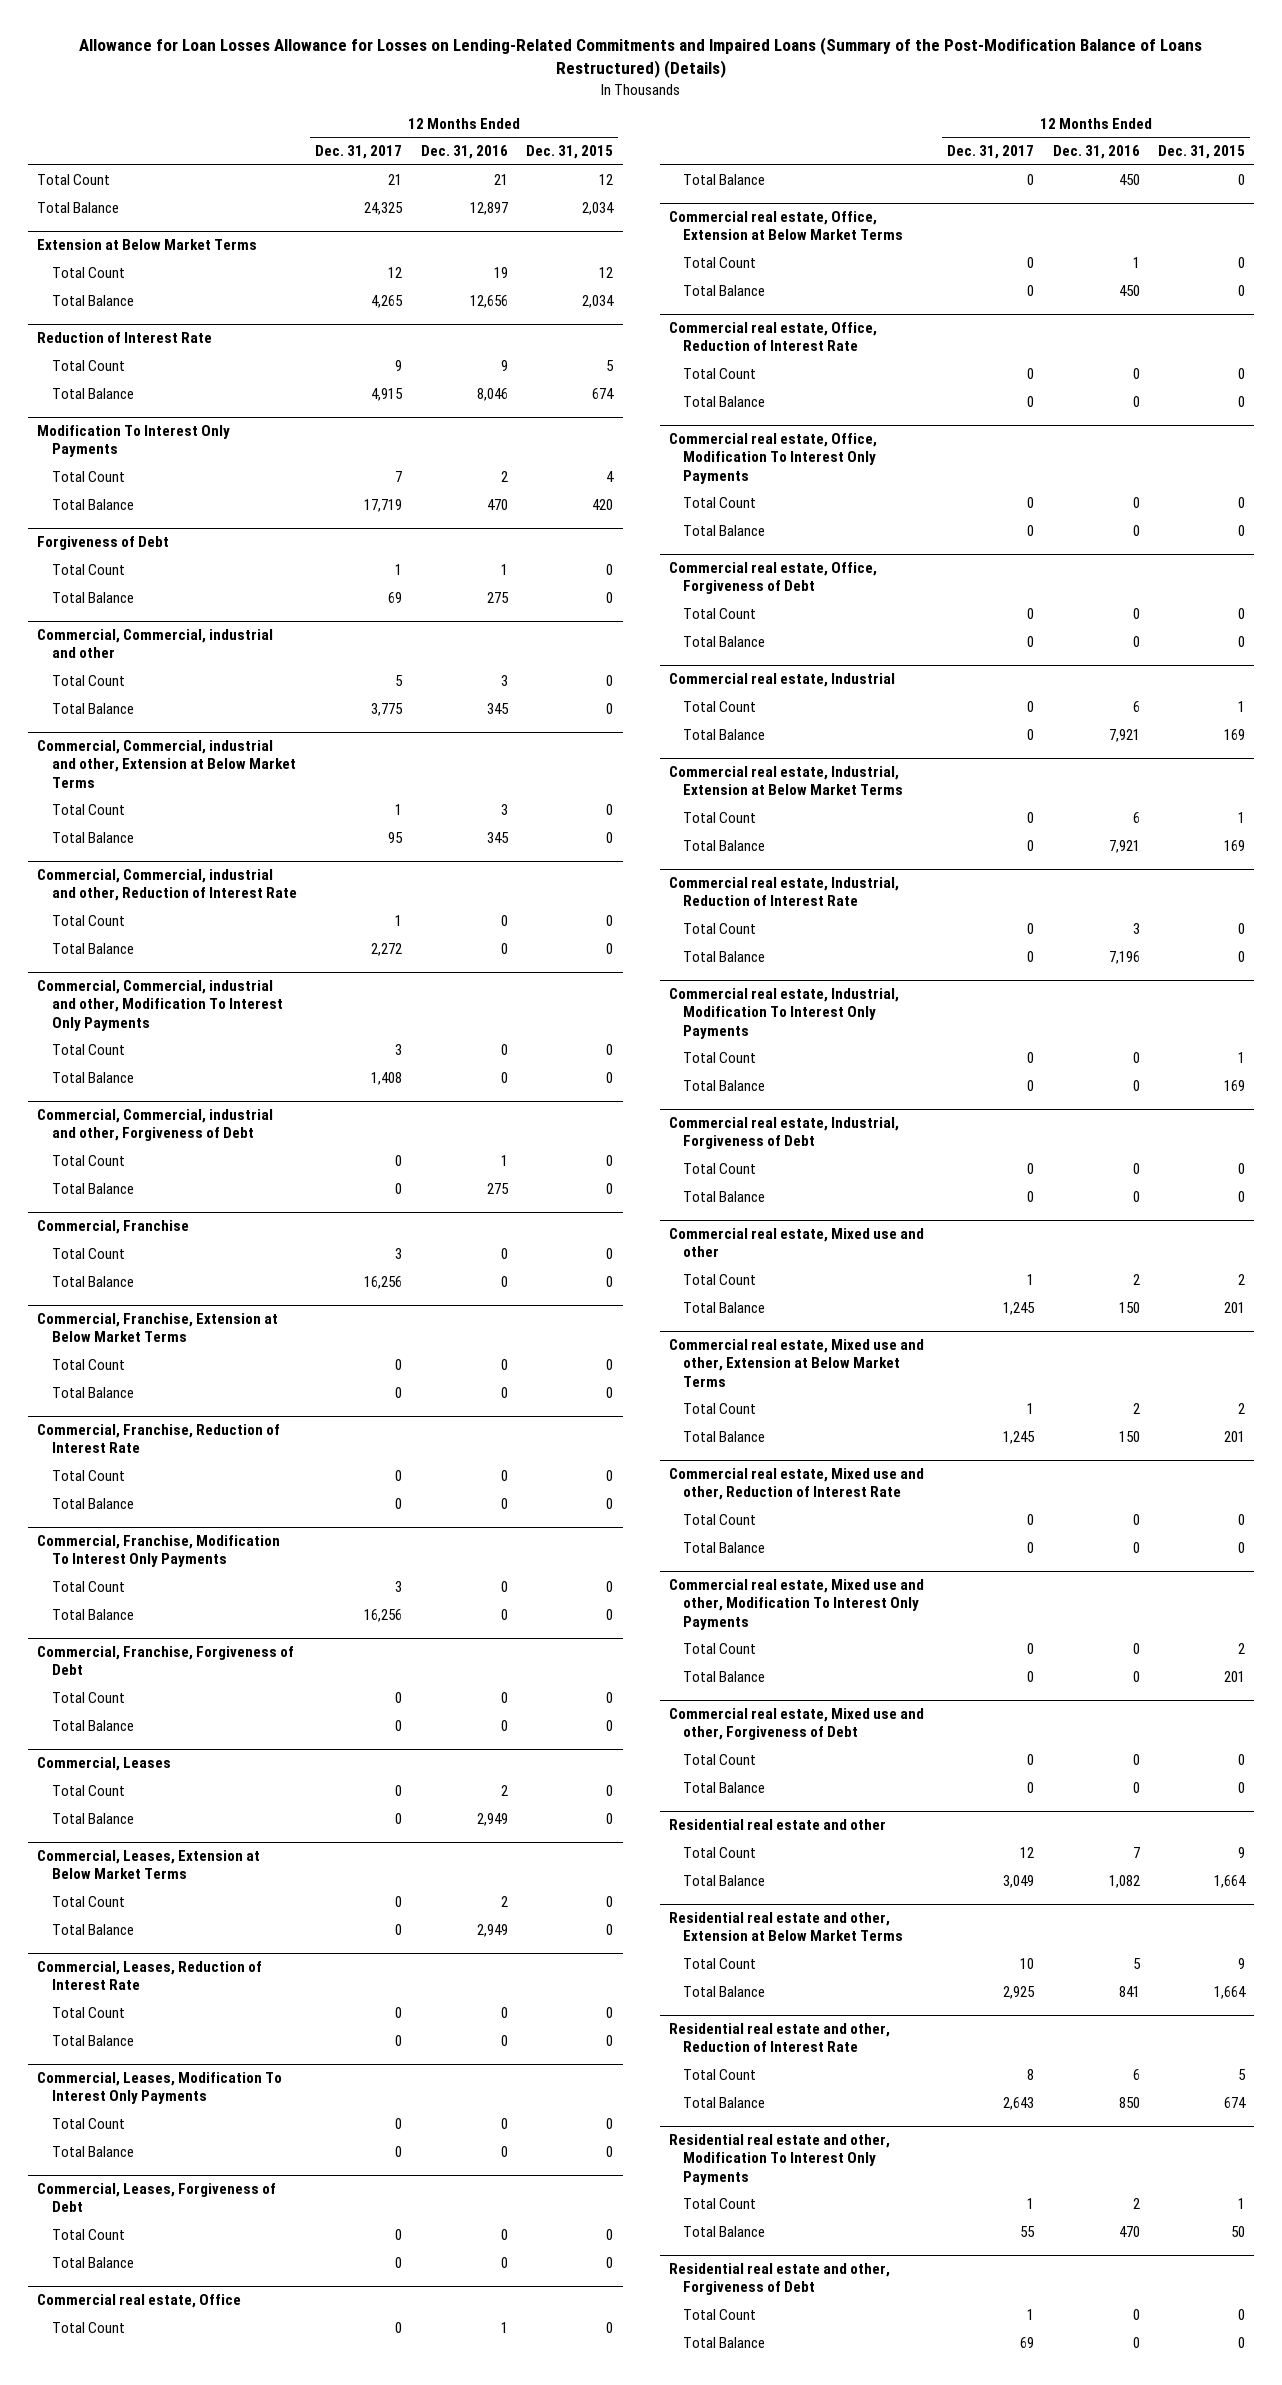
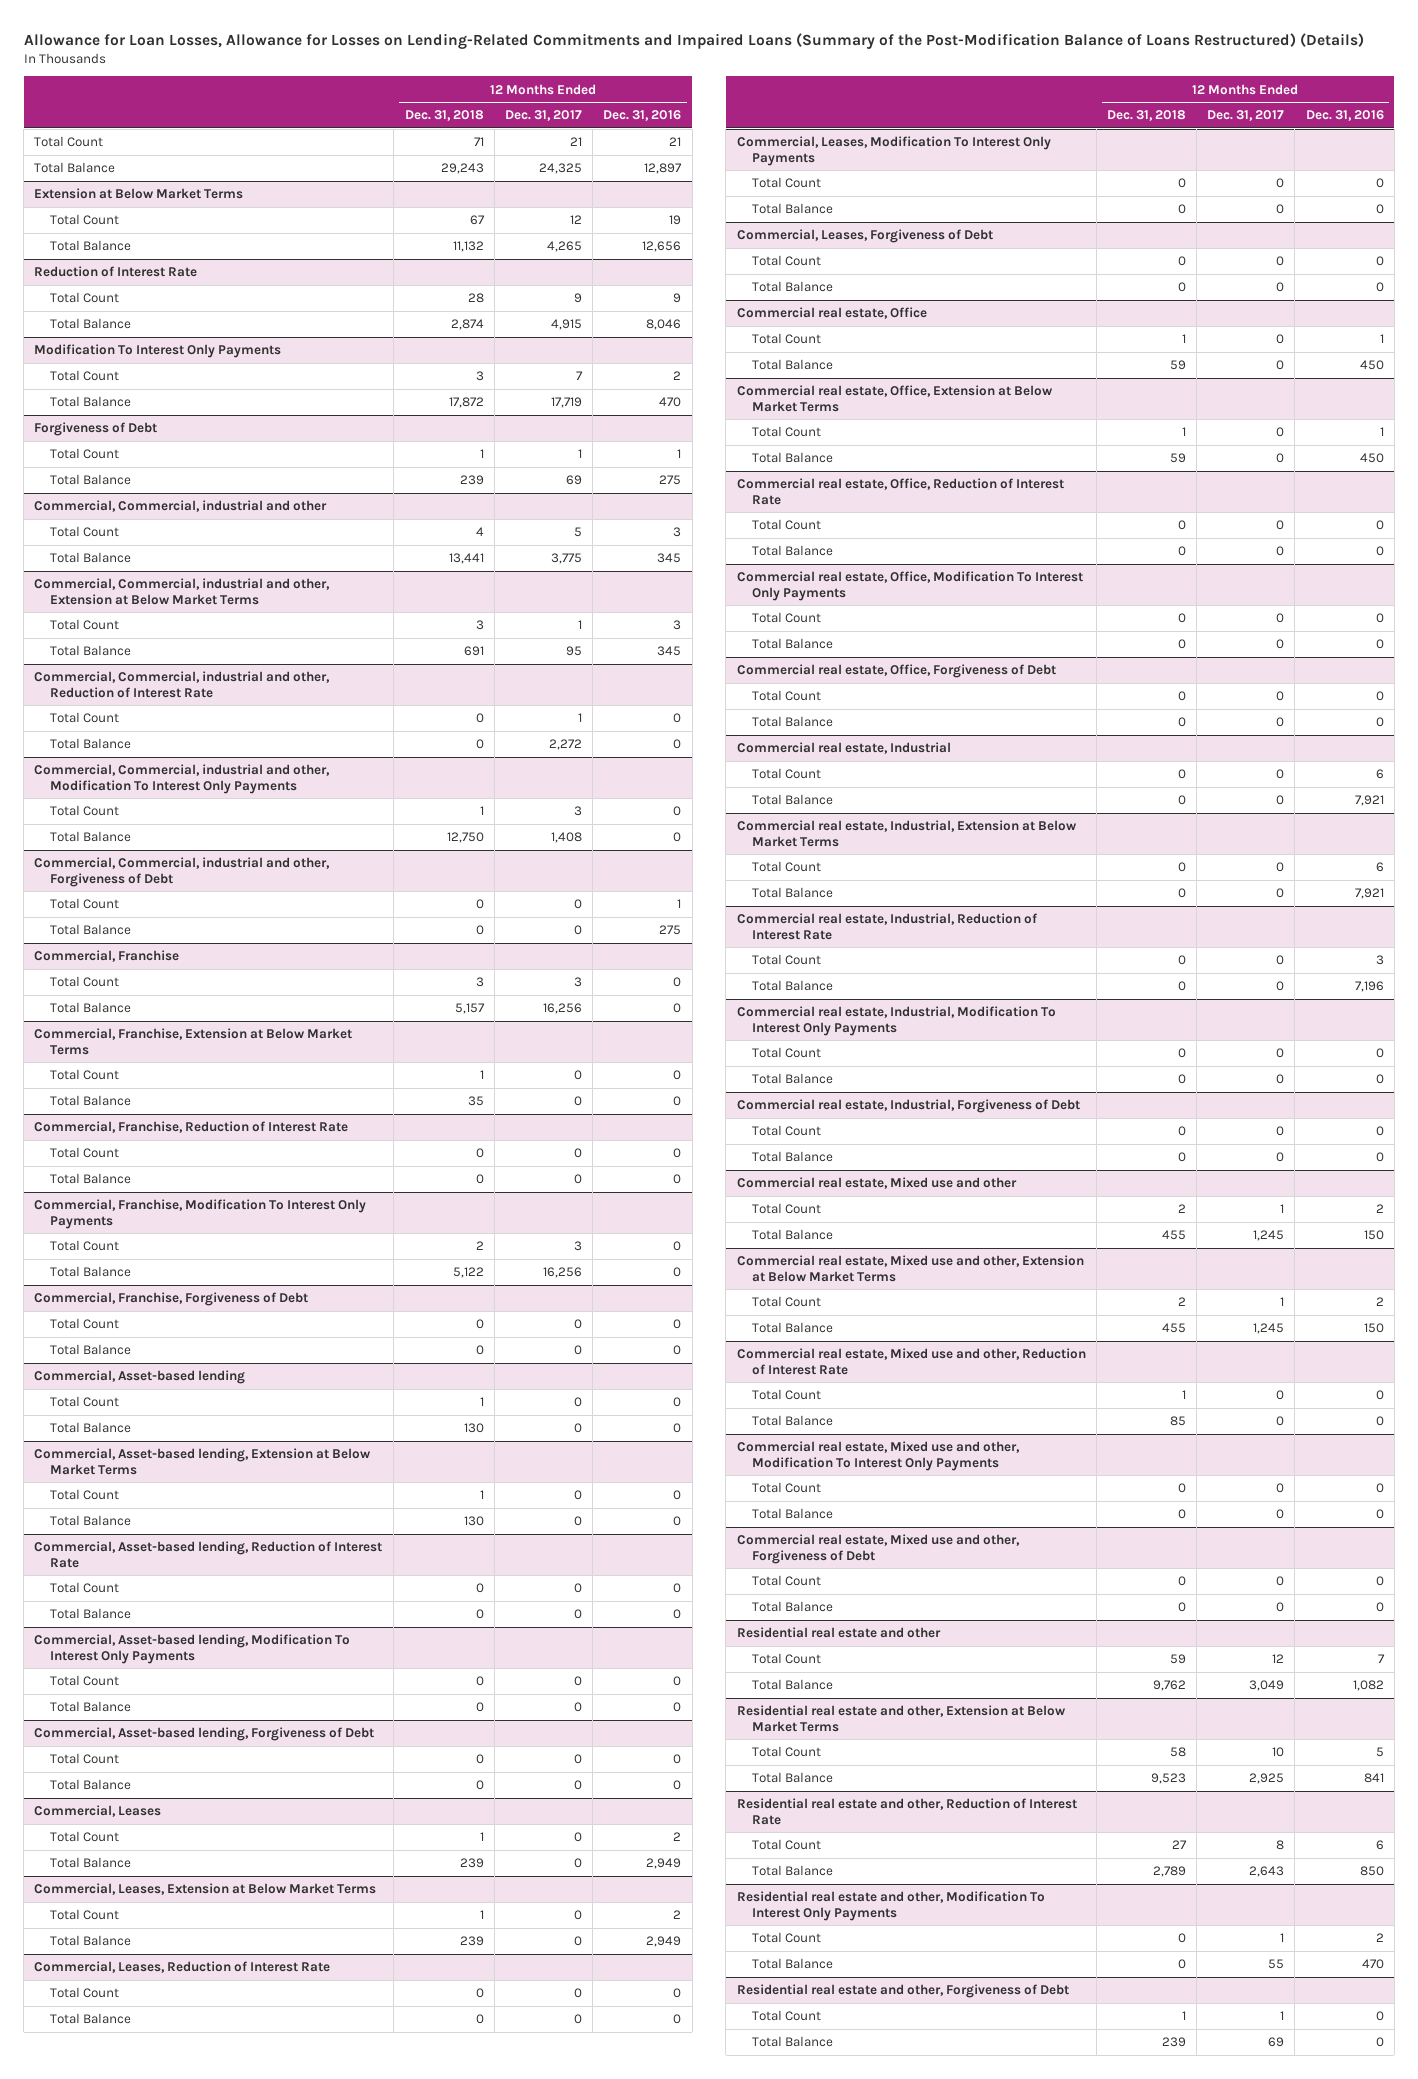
- Allowance for Loan Losses Allowance for Losses on Lending-Related Commitments and Impaired Loans (Summary of the Post-Modification Balance of Loans Restructured) (Details)
+ Allowance for Loan Losses, Allowance for Losses on Lending-Related Commitments and Impaired Loans (Summary of the Post-Modification Balance of Loans Restructured) (Details)
- | 12 Months Ended Dec. 31, 2017 | 12 Months Ended Dec. 31, 2016 | 12 Months Ended Dec. 31, 2015
+ | 12 Months Ended Dec. 31, 2018 | 12 Months Ended Dec. 31, 2017 | 12 Months Ended Dec. 31, 2016
+ Commercial, Asset-based lending
+ Total Count | 1 | 0 | 0
+ Total Balance | 130 | 0 | 0
+ Commercial, Asset-based lending, Extension at Below Market Terms
+ Total Count | 1 | 0 | 0
+ Total Balance | 130 | 0 | 0
+ Commercial, Asset-based lending, Reduction of Interest Rate
+ Total Count | 0 | 0 | 0
+ Total Balance | 0 | 0 | 0
+ Commercial, Asset-based lending, Modification To Interest Only Payments
+ Total Count | 0 | 0 | 0
+ Total Balance | 0 | 0 | 0
+ Commercial, Asset-based lending, Forgiveness of Debt
+ Total Count | 0 | 0 | 0
+ Total Balance | 0 | 0 | 0

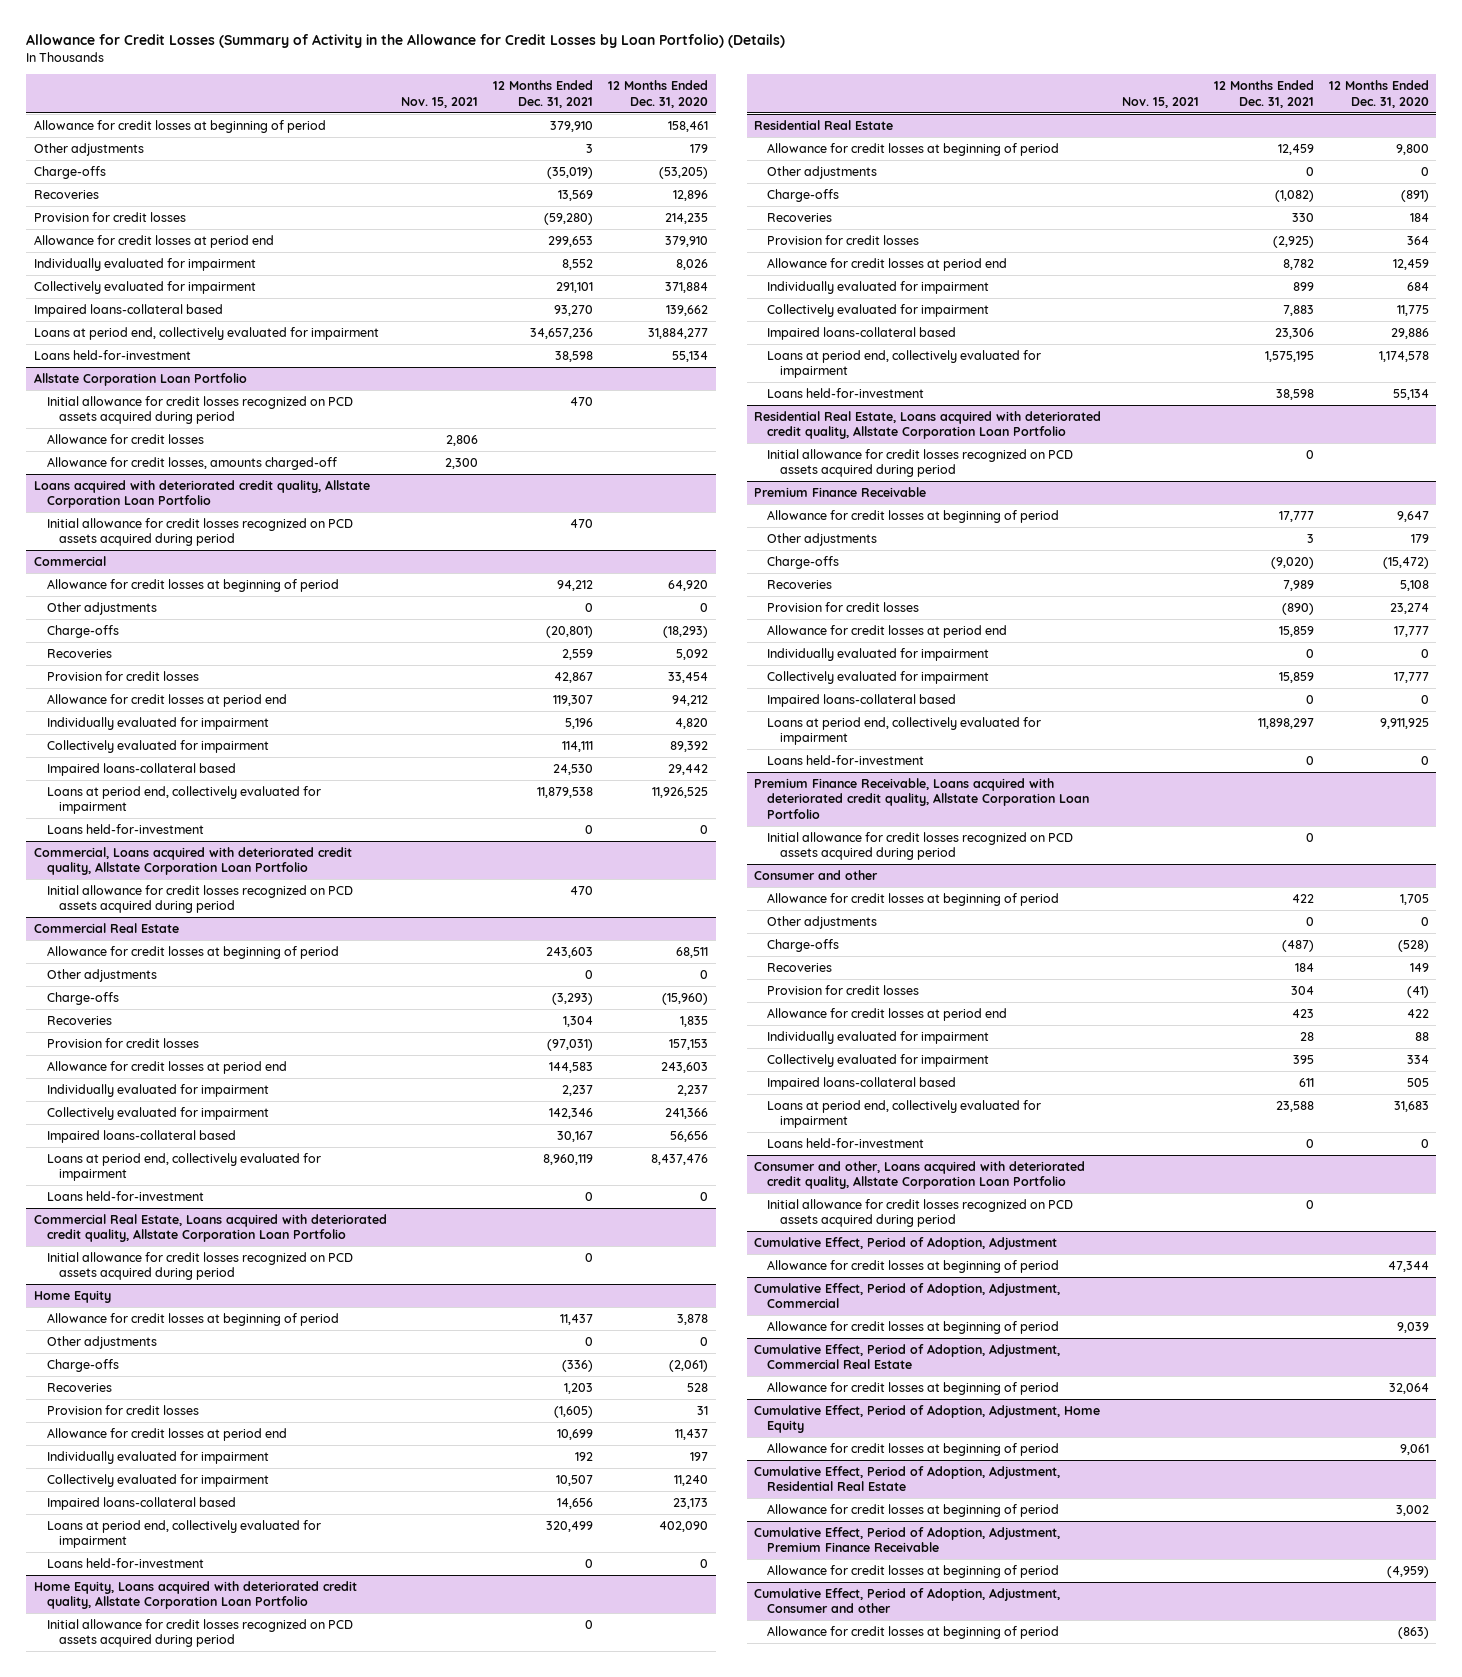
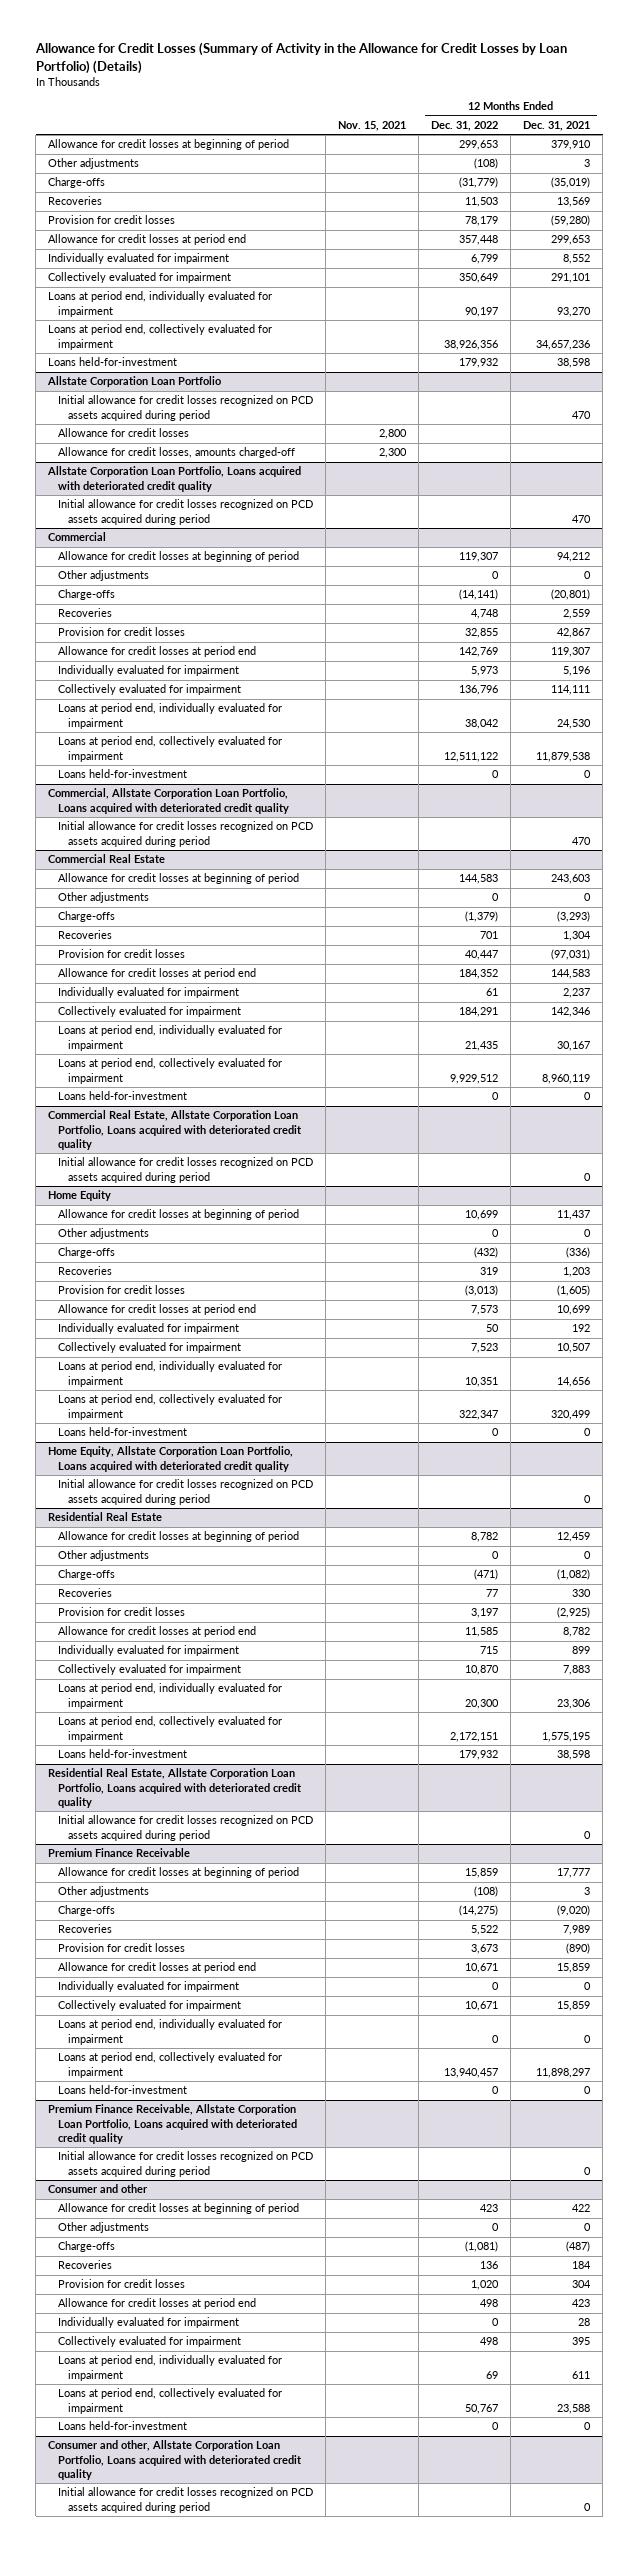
- | Nov. 15, 2021 | 12 Months Ended Dec. 31, 2021 | 12 Months Ended Dec. 31, 2020
+ | Nov. 15, 2021 | 12 Months Ended Dec. 31, 2022 | 12 Months Ended Dec. 31, 2021
- Impaired loans-collateral based | | 93,270 | 139,662
+ Loans at period end, individually evaluated for impairment | | 90,197 | 93,270
@ Allstate Corporation Loan Portfolio
- Allowance for credit losses | 2,806 | |
+ Allowance for credit losses | 2,800 | |
- Loans acquired with deteriorated credit quality, Allstate Corporation Loan Portfolio
+ Allstate Corporation Loan Portfolio, Loans acquired with deteriorated credit quality
@ Commercial
- Impaired loans-collateral based | | 24,530 | 29,442
+ Loans at period end, individually evaluated for impairment | | 38,042 | 24,530
- Commercial, Loans acquired with deteriorated credit quality, Allstate Corporation Loan Portfolio
+ Commercial, Allstate Corporation Loan Portfolio, Loans acquired with deteriorated credit quality
@ Commercial Real Estate
- Impaired loans-collateral based | | 30,167 | 56,656
+ Loans at period end, individually evaluated for impairment | | 21,435 | 30,167
- Commercial Real Estate, Loans acquired with deteriorated credit quality, Allstate Corporation Loan Portfolio
+ Commercial Real Estate, Allstate Corporation Loan Portfolio, Loans acquired with deteriorated credit quality
@ Home Equity
- Impaired loans-collateral based | | 14,656 | 23,173
+ Loans at period end, individually evaluated for impairment | | 10,351 | 14,656
- Home Equity, Loans acquired with deteriorated credit quality, Allstate Corporation Loan Portfolio
+ Home Equity, Allstate Corporation Loan Portfolio, Loans acquired with deteriorated credit quality
@ Residential Real Estate
- Impaired loans-collateral based | | 23,306 | 29,886
+ Loans at period end, individually evaluated for impairment | | 20,300 | 23,306
- Residential Real Estate, Loans acquired with deteriorated credit quality, Allstate Corporation Loan Portfolio
+ Residential Real Estate, Allstate Corporation Loan Portfolio, Loans acquired with deteriorated credit quality
@ Premium Finance Receivable
- Impaired loans-collateral based | | 0 | 0
+ Loans at period end, individually evaluated for impairment | | 0 | 0
- Premium Finance Receivable, Loans acquired with deteriorated credit quality, Allstate Corporation Loan Portfolio
+ Premium Finance Receivable, Allstate Corporation Loan Portfolio, Loans acquired with deteriorated credit quality
@ Consumer and other
- Impaired loans-collateral based | | 611 | 505
+ Loans at period end, individually evaluated for impairment | | 69 | 611
- Consumer and other, Loans acquired with deteriorated credit quality, Allstate Corporation Loan Portfolio
+ Consumer and other, Allstate Corporation Loan Portfolio, Loans acquired with deteriorated credit quality
- Cumulative Effect, Period of Adoption, Adjustment
- Allowance for credit losses at beginning of period | | | 47,344
- Cumulative Effect, Period of Adoption, Adjustment, Commercial
- Allowance for credit losses at beginning of period | | | 9,039
- Cumulative Effect, Period of Adoption, Adjustment, Commercial Real Estate
- Allowance for credit losses at beginning of period | | | 32,064
- Cumulative Effect, Period of Adoption, Adjustment, Home Equity
- Allowance for credit losses at beginning of period | | | 9,061
- Cumulative Effect, Period of Adoption, Adjustment, Residential Real Estate
- Allowance for credit losses at beginning of period | | | 3,002
- Cumulative Effect, Period of Adoption, Adjustment, Premium Finance Receivable
- Allowance for credit losses at beginning of period | | | (4,959)
- Cumulative Effect, Period of Adoption, Adjustment, Consumer and other
- Allowance for credit losses at beginning of period | | | (863)

